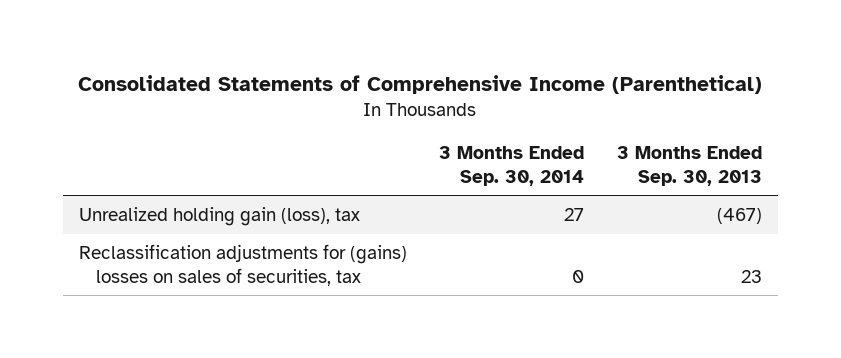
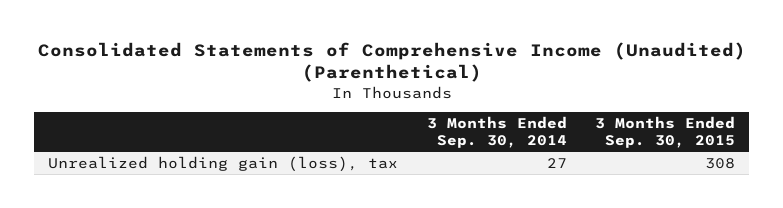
- Consolidated Statements of Comprehensive Income (Parenthetical)
+ Consolidated Statements of Comprehensive Income (Unaudited) (Parenthetical)
- | 3 Months Ended Sep. 30, 2014 | 3 Months Ended Sep. 30, 2013
+ | 3 Months Ended Sep. 30, 2014 | 3 Months Ended Sep. 30, 2015
- Reclassification adjustments for (gains) losses on sales of securities, tax | 0 | 23

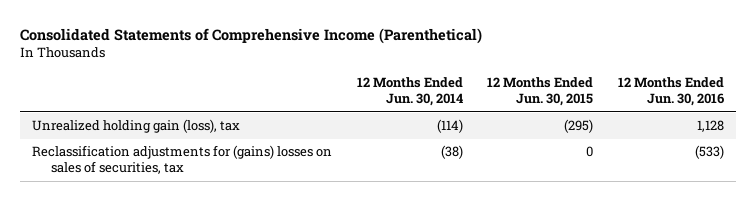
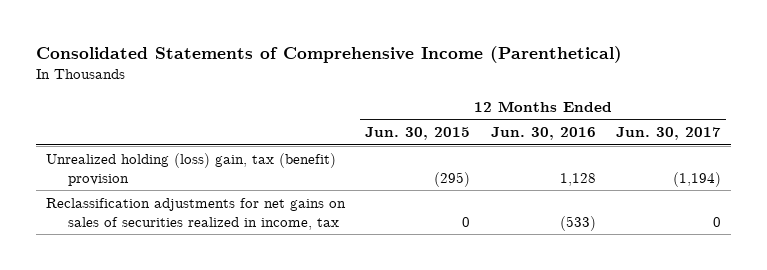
- | 12 Months Ended Jun. 30, 2014 | 12 Months Ended Jun. 30, 2015 | 12 Months Ended Jun. 30, 2016
+ | 12 Months Ended Jun. 30, 2015 | 12 Months Ended Jun. 30, 2016 | 12 Months Ended Jun. 30, 2017
- Unrealized holding gain (loss), tax | (114) | (295) | 1,128
- Reclassification adjustments for (gains) losses on sales of securities, tax | (38) | 0 | (533)
+ Unrealized holding (loss) gain, tax (benefit) provision | (295) | 1,128 | (1,194)
+ Reclassification adjustments for net gains on sales of securities realized in income, tax | 0 | (533) | 0

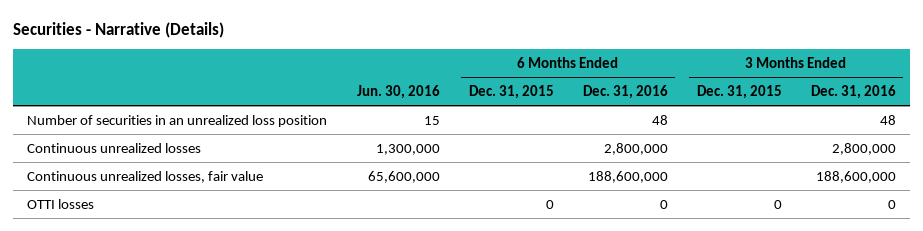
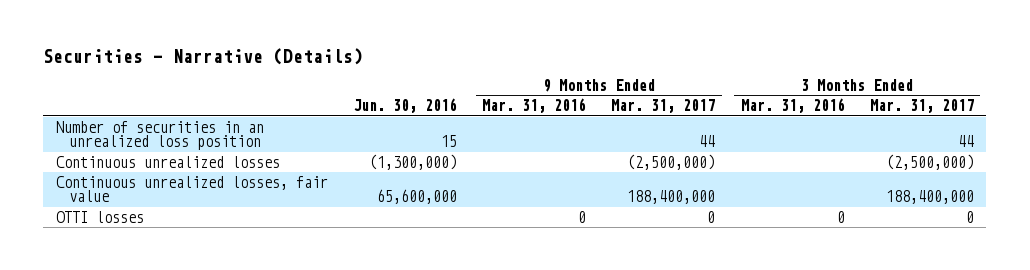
- | Jun. 30, 2016 | 6 Months Ended Dec. 31, 2015 | 6 Months Ended Dec. 31, 2016 | 3 Months Ended Dec. 31, 2015 | 3 Months Ended Dec. 31, 2016
+ | Jun. 30, 2016 | 9 Months Ended Mar. 31, 2016 | 9 Months Ended Mar. 31, 2017 | 3 Months Ended Mar. 31, 2016 | 3 Months Ended Mar. 31, 2017
- Continuous unrealized losses | 1,300,000 | | 2,800,000 | | 2,800,000
+ Continuous unrealized losses | (1,300,000) | | (2,500,000) | | (2,500,000)

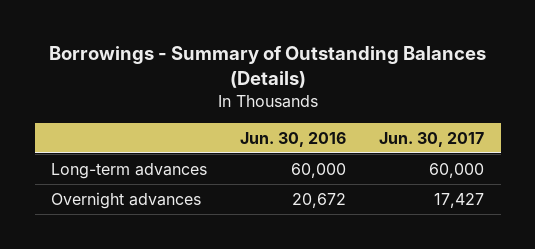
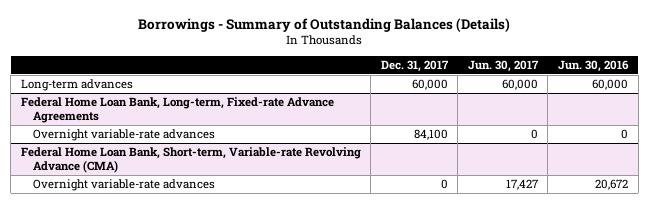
- | Jun. 30, 2016 | Jun. 30, 2017
+ | Dec. 31, 2017 | Jun. 30, 2017 | Jun. 30, 2016
- Overnight advances | 20,672 | 17,427
+ Federal Home Loan Bank, Long-term, Fixed-rate Advance Agreements
+ Overnight variable-rate advances | 84,100 | 0 | 0
+ Federal Home Loan Bank, Short-term, Variable-rate Revolving Advance (CMA)
+ Overnight variable-rate advances | 0 | 17,427 | 20,672

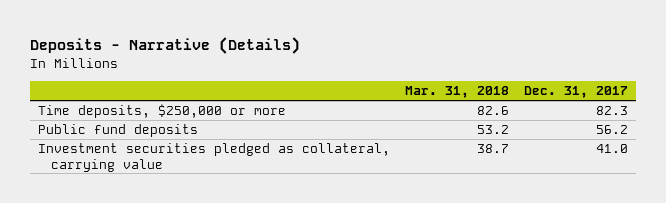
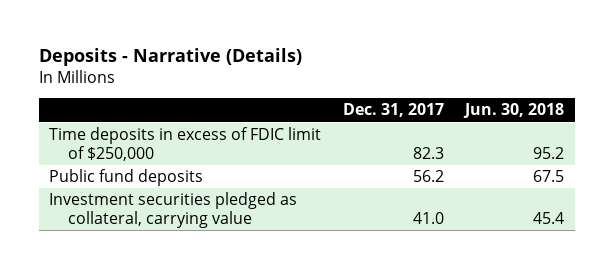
- | Mar. 31, 2018 | Dec. 31, 2017
+ | Dec. 31, 2017 | Jun. 30, 2018
- Time deposits, $250,000 or more | 82.6 | 82.3
+ Time deposits in excess of FDIC limit of $250,000 | 82.3 | 95.2

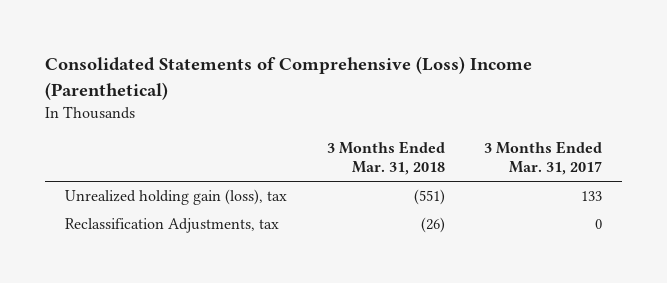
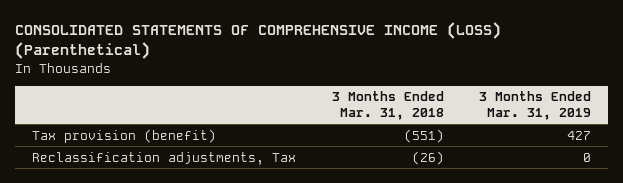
- Consolidated Statements of Comprehensive (Loss) Income (Parenthetical)
+ CONSOLIDATED STATEMENTS OF COMPREHENSIVE INCOME (LOSS) (Parenthetical)
- | 3 Months Ended Mar. 31, 2018 | 3 Months Ended Mar. 31, 2017
+ | 3 Months Ended Mar. 31, 2018 | 3 Months Ended Mar. 31, 2019
- Unrealized holding gain (loss), tax | (551) | 133
- Reclassification Adjustments, tax | (26) | 0
+ Tax provision (benefit) | (551) | 427
+ Reclassification adjustments, Tax | (26) | 0

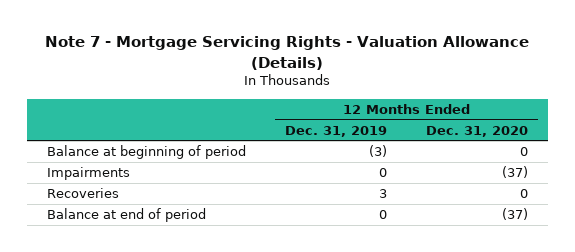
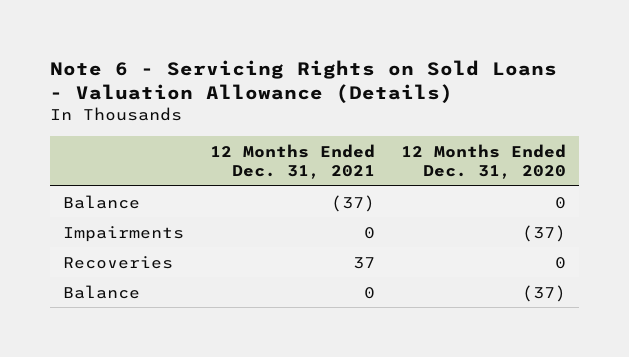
- Note 7 - Mortgage Servicing Rights - Valuation Allowance (Details)
+ Note 6 - Servicing Rights on Sold Loans - Valuation Allowance (Details)
- | 12 Months Ended Dec. 31, 2019 | 12 Months Ended Dec. 31, 2020
+ | 12 Months Ended Dec. 31, 2021 | 12 Months Ended Dec. 31, 2020
- Balance at beginning of period | (3) | 0
+ Balance | (37) | 0
- Balance at end of period | 0 | (37)
+ Balance | 0 | (37)

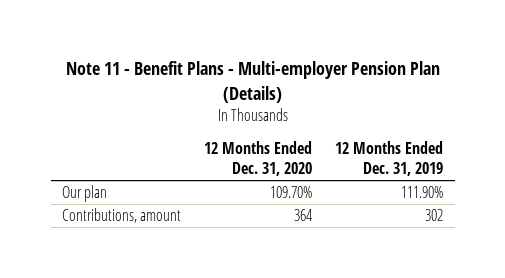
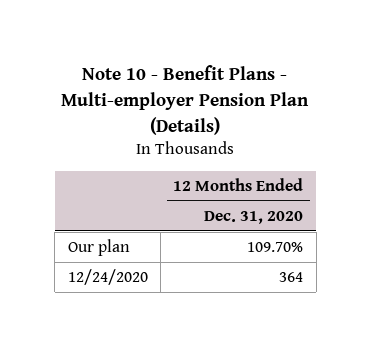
- Note 11 - Benefit Plans - Multi-employer Pension Plan (Details)
+ Note 10 - Benefit Plans - Multi-employer Pension Plan (Details)
- | 12 Months Ended Dec. 31, 2020 | 12 Months Ended Dec. 31, 2019
+ | 12 Months Ended Dec. 31, 2020
- Contributions, amount | 364 | 302
+ 12/24/2020 | 364

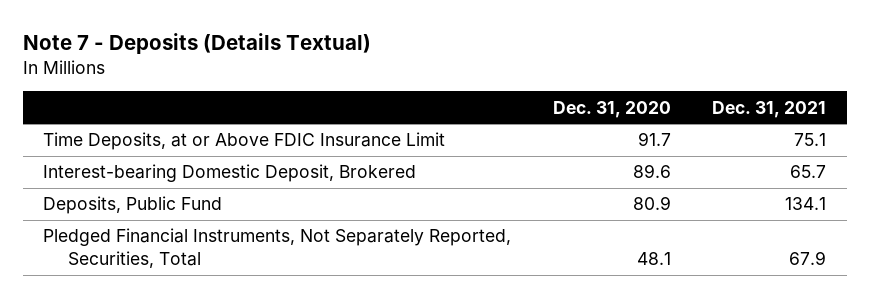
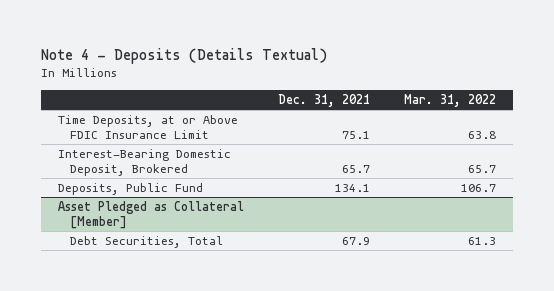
- Note 7 - Deposits (Details Textual)
+ Note 4 - Deposits (Details Textual)
- | Dec. 31, 2020 | Dec. 31, 2021
+ | Dec. 31, 2021 | Mar. 31, 2022
- Interest-bearing Domestic Deposit, Brokered | 89.6 | 65.7
+ Interest-Bearing Domestic Deposit, Brokered | 65.7 | 65.7
- Pledged Financial Instruments, Not Separately Reported, Securities, Total | 48.1 | 67.9
+ Asset Pledged as Collateral [Member]
+ Debt Securities, Total | 67.9 | 61.3

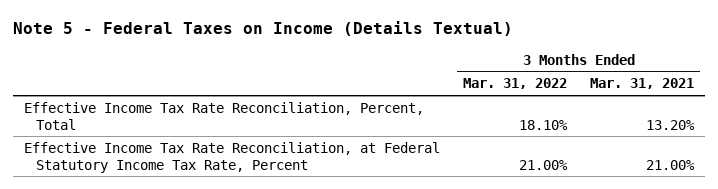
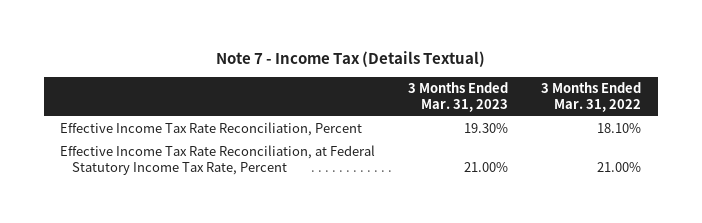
- Note 5 - Federal Taxes on Income (Details Textual)
+ Note 7 - Income Tax (Details Textual)
- | 3 Months Ended Mar. 31, 2022 | 3 Months Ended Mar. 31, 2021
+ | 3 Months Ended Mar. 31, 2023 | 3 Months Ended Mar. 31, 2022
- Effective Income Tax Rate Reconciliation, Percent, Total | 18.10% | 13.20%
+ Effective Income Tax Rate Reconciliation, Percent | 19.30% | 18.10%

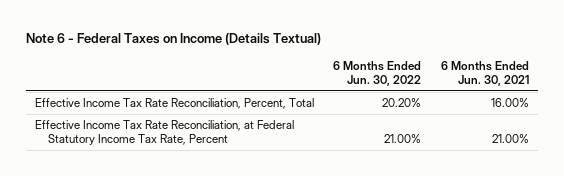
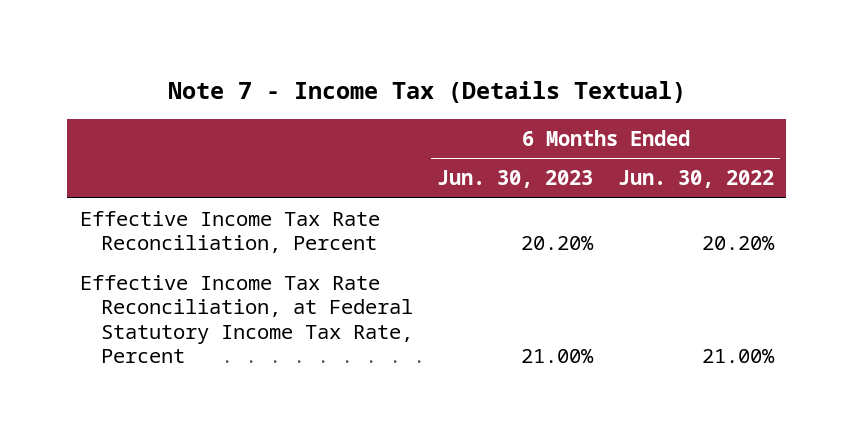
- Note 6 - Federal Taxes on Income (Details Textual)
+ Note 7 - Income Tax (Details Textual)
- | 6 Months Ended Jun. 30, 2022 | 6 Months Ended Jun. 30, 2021
+ | 6 Months Ended Jun. 30, 2023 | 6 Months Ended Jun. 30, 2022
- Effective Income Tax Rate Reconciliation, Percent, Total | 20.20% | 16.00%
+ Effective Income Tax Rate Reconciliation, Percent | 20.20% | 20.20%

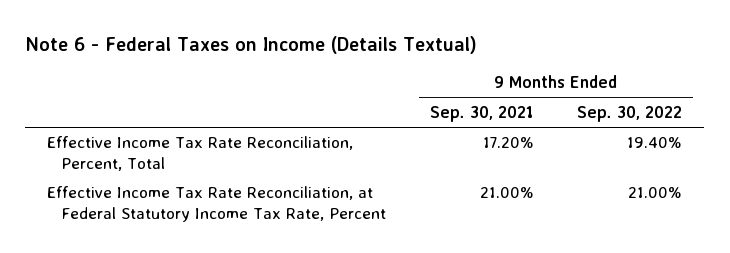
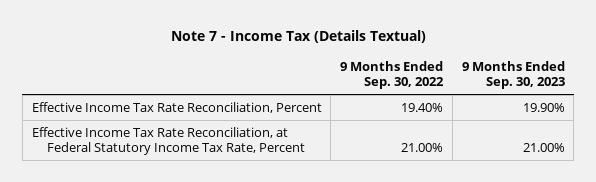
- Note 6 - Federal Taxes on Income (Details Textual)
+ Note 7 - Income Tax (Details Textual)
- | 9 Months Ended Sep. 30, 2021 | 9 Months Ended Sep. 30, 2022
+ | 9 Months Ended Sep. 30, 2022 | 9 Months Ended Sep. 30, 2023
- Effective Income Tax Rate Reconciliation, Percent, Total | 17.20% | 19.40%
+ Effective Income Tax Rate Reconciliation, Percent | 19.40% | 19.90%

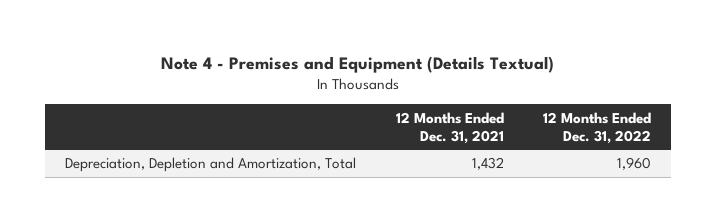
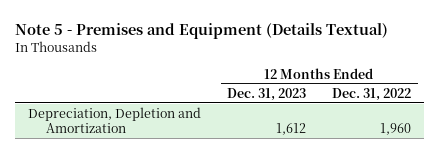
- Note 4 - Premises and Equipment (Details Textual)
+ Note 5 - Premises and Equipment (Details Textual)
- | 12 Months Ended Dec. 31, 2021 | 12 Months Ended Dec. 31, 2022
+ | 12 Months Ended Dec. 31, 2023 | 12 Months Ended Dec. 31, 2022
- Depreciation, Depletion and Amortization, Total | 1,432 | 1,960
+ Depreciation, Depletion and Amortization | 1,612 | 1,960

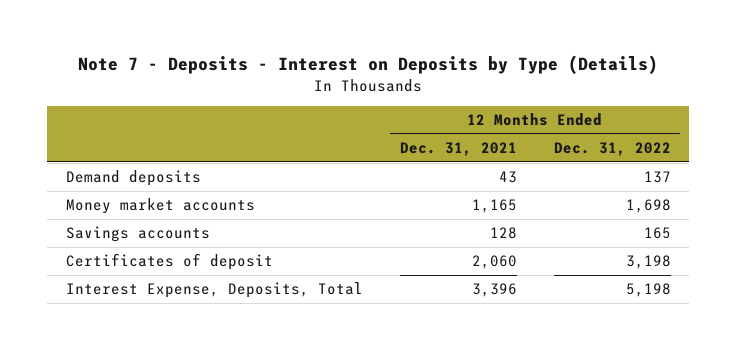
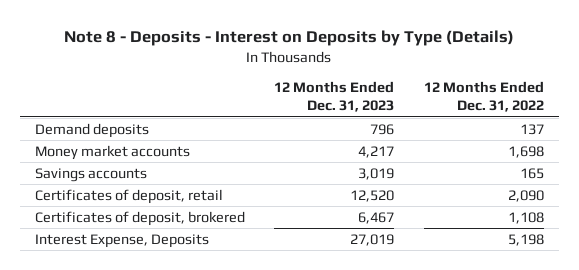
- Note 7 - Deposits - Interest on Deposits by Type (Details)
+ Note 8 - Deposits - Interest on Deposits by Type (Details)
- | 12 Months Ended Dec. 31, 2021 | 12 Months Ended Dec. 31, 2022
+ | 12 Months Ended Dec. 31, 2023 | 12 Months Ended Dec. 31, 2022
- Certificates of deposit | 2,060 | 3,198
- Interest Expense, Deposits, Total | 3,396 | 5,198
+ Certificates of deposit, retail | 12,520 | 2,090
+ Certificates of deposit, brokered | 6,467 | 1,108
+ Interest Expense, Deposits | 27,019 | 5,198

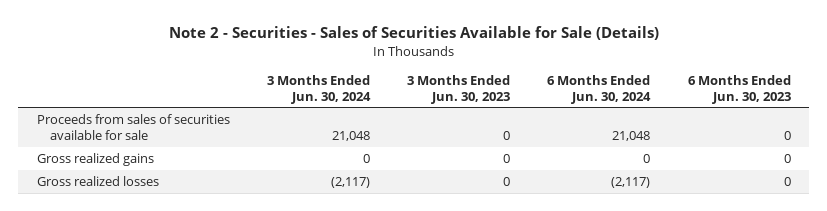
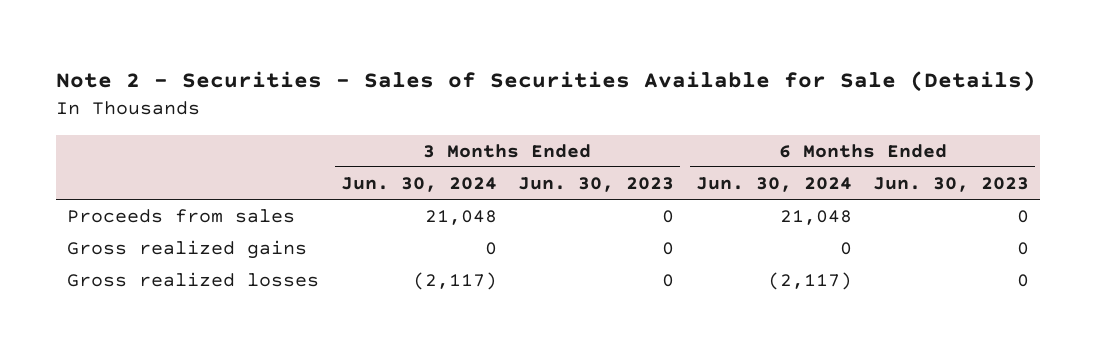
- Proceeds from sales of securities available for sale | 21,048 | 0 | 21,048 | 0
+ Proceeds from sales | 21,048 | 0 | 21,048 | 0

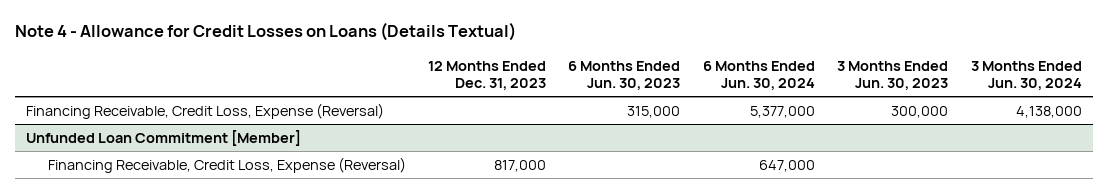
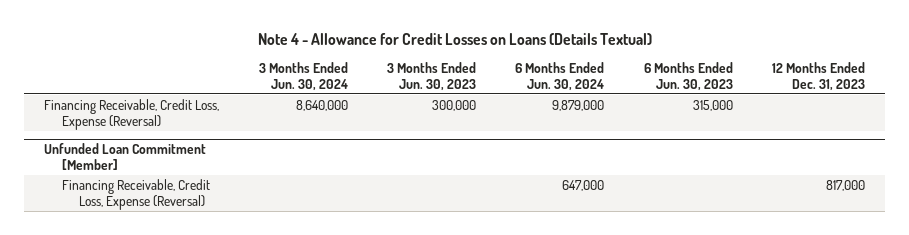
- | 12 Months Ended Dec. 31, 2023 | 6 Months Ended Jun. 30, 2023 | 6 Months Ended Jun. 30, 2024 | 3 Months Ended Jun. 30, 2023 | 3 Months Ended Jun. 30, 2024
+ | 3 Months Ended Jun. 30, 2024 | 3 Months Ended Jun. 30, 2023 | 6 Months Ended Jun. 30, 2024 | 6 Months Ended Jun. 30, 2023 | 12 Months Ended Dec. 31, 2023
- Financing Receivable, Credit Loss, Expense (Reversal) | | 315,000 | 5,377,000 | 300,000 | 4,138,000
+ Financing Receivable, Credit Loss, Expense (Reversal) | 8,640,000 | 300,000 | 9,879,000 | 315,000 |

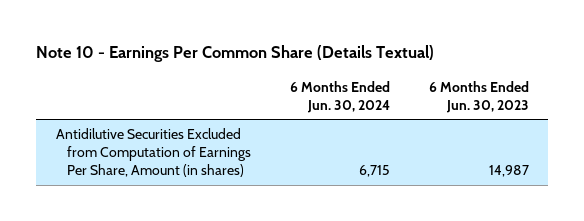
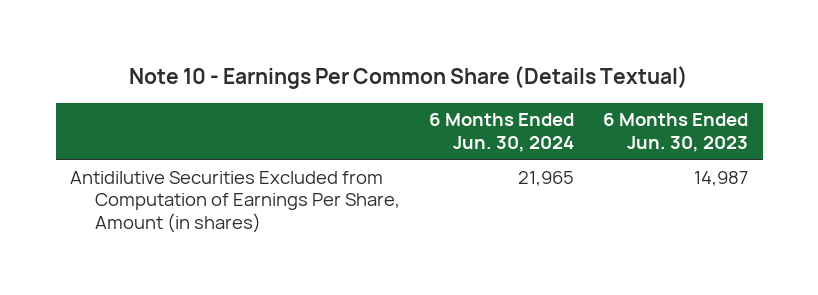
- Antidilutive Securities Excluded from Computation of Earnings Per Share, Amount (in shares) | 6,715 | 14,987
+ Antidilutive Securities Excluded from Computation of Earnings Per Share, Amount (in shares) | 21,965 | 14,987

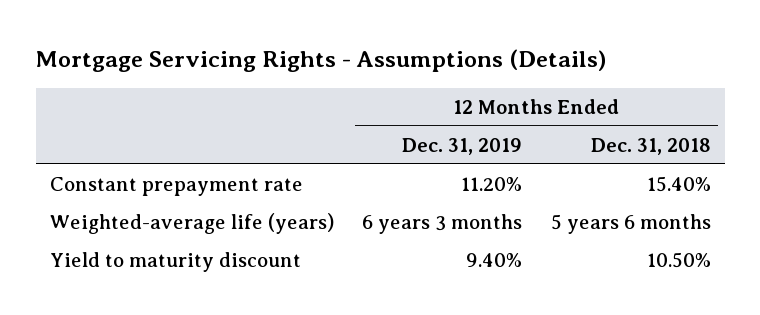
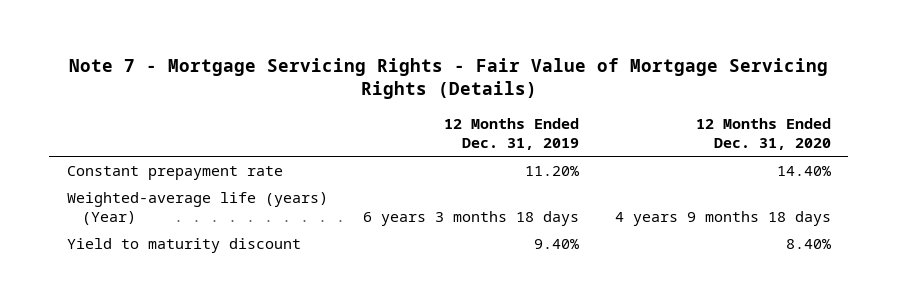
- Mortgage Servicing Rights - Assumptions (Details)
+ Note 7 - Mortgage Servicing Rights - Fair Value of Mortgage Servicing Rights (Details)
- | 12 Months Ended Dec. 31, 2019 | 12 Months Ended Dec. 31, 2018
+ | 12 Months Ended Dec. 31, 2019 | 12 Months Ended Dec. 31, 2020
- Weighted-average life (years) | 6 years 3 months | 5 years 6 months
+ Weighted-average life (years) (Year) | 6 years 3 months 18 days | 4 years 9 months 18 days

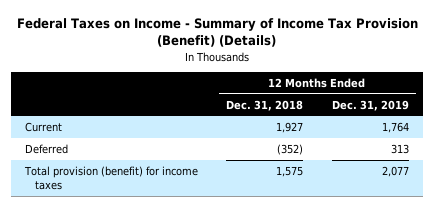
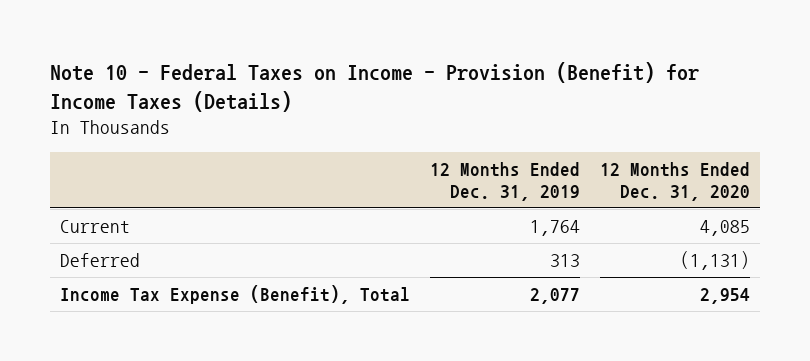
- Federal Taxes on Income - Summary of Income Tax Provision (Benefit) (Details)
+ Note 10 - Federal Taxes on Income - Provision (Benefit) for Income Taxes (Details)
- | 12 Months Ended Dec. 31, 2018 | 12 Months Ended Dec. 31, 2019
+ | 12 Months Ended Dec. 31, 2019 | 12 Months Ended Dec. 31, 2020
- Total provision (benefit) for income taxes | 1,575 | 2,077
+ Income Tax Expense (Benefit), Total | 2,077 | 2,954

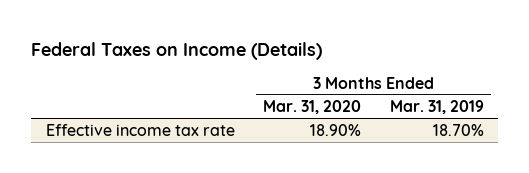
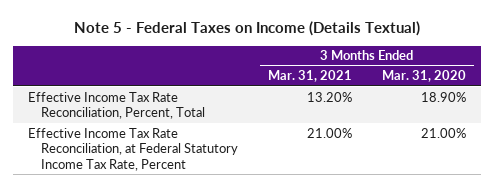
- Federal Taxes on Income (Details)
+ Note 5 - Federal Taxes on Income (Details Textual)
- | 3 Months Ended Mar. 31, 2020 | 3 Months Ended Mar. 31, 2019
+ | 3 Months Ended Mar. 31, 2021 | 3 Months Ended Mar. 31, 2020
- Effective income tax rate | 18.90% | 18.70%
+ Effective Income Tax Rate Reconciliation, Percent, Total | 13.20% | 18.90%
+ Effective Income Tax Rate Reconciliation, at Federal Statutory Income Tax Rate, Percent | 21.00% | 21.00%

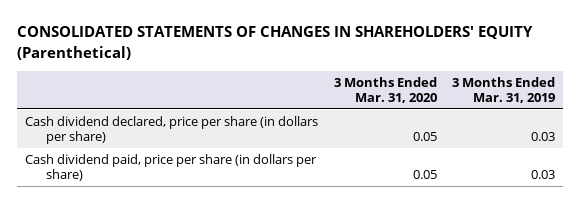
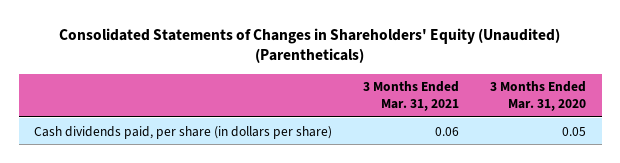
- CONSOLIDATED STATEMENTS OF CHANGES IN SHAREHOLDERS' EQUITY (Parenthetical)
+ Consolidated Statements of Changes in Shareholders' Equity (Unaudited) (Parentheticals)
- | 3 Months Ended Mar. 31, 2020 | 3 Months Ended Mar. 31, 2019
+ | 3 Months Ended Mar. 31, 2021 | 3 Months Ended Mar. 31, 2020
- Cash dividend declared, price per share (in dollars per share) | 0.05 | 0.03
- Cash dividend paid, price per share (in dollars per share) | 0.05 | 0.03
+ Cash dividends paid, per share (in dollars per share) | 0.06 | 0.05

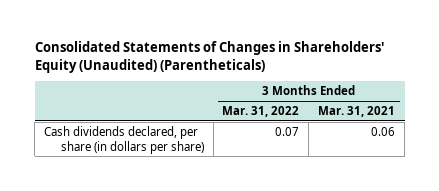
- | 3 Months Ended Mar. 31, 2021 | 3 Months Ended Mar. 31, 2020
+ | 3 Months Ended Mar. 31, 2022 | 3 Months Ended Mar. 31, 2021
- Cash dividends paid, per share (in dollars per share) | 0.06 | 0.05
+ Cash dividends declared, per share (in dollars per share) | 0.07 | 0.06

